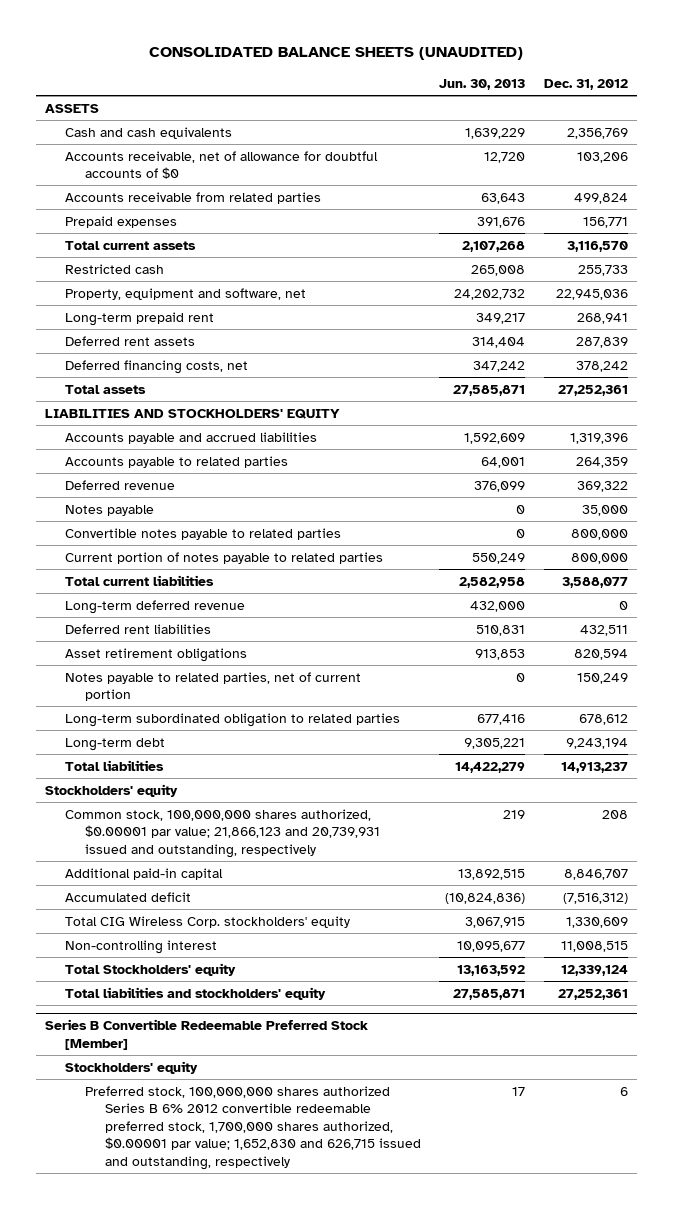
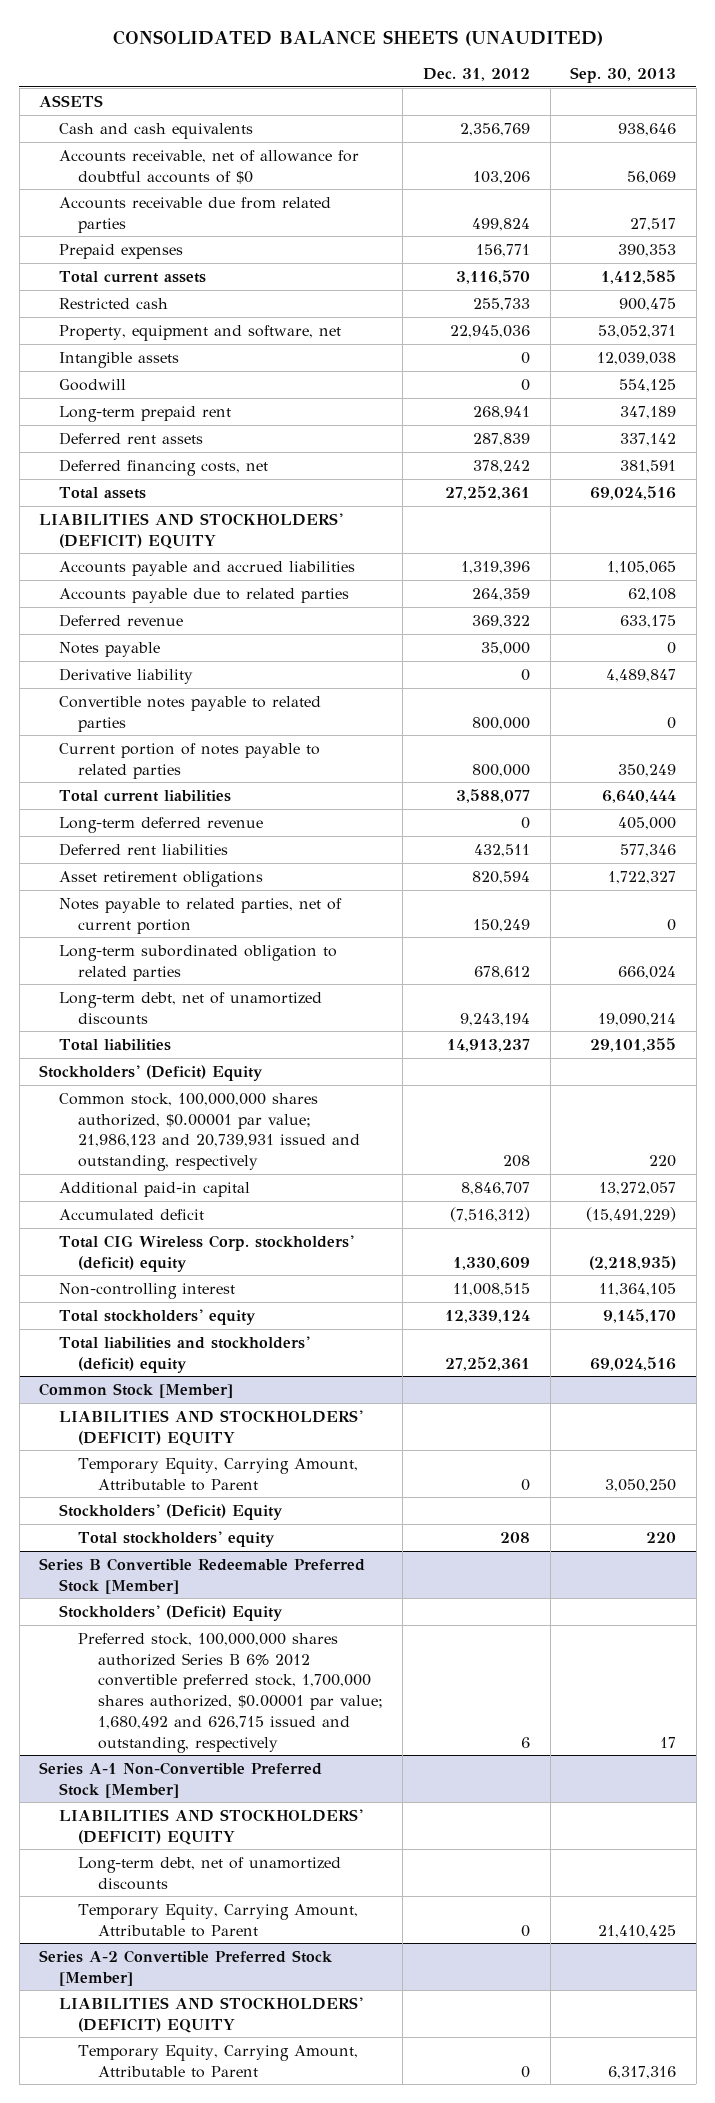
- | Jun. 30, 2013 | Dec. 31, 2012
+ | Dec. 31, 2012 | Sep. 30, 2013
- Accounts receivable from related parties | 63,643 | 499,824
+ Accounts receivable due from related parties | 499,824 | 27,517
+ Intangible assets | 0 | 12,039,038
+ Goodwill | 0 | 554,125
- LIABILITIES AND STOCKHOLDERS' EQUITY
+ LIABILITIES AND STOCKHOLDERS' (DEFICIT) EQUITY
- Accounts payable to related parties | 64,001 | 264,359
+ Accounts payable due to related parties | 264,359 | 62,108
+ Derivative liability | 0 | 4,489,847
- Long-term debt | 9,305,221 | 9,243,194
+ Long-term debt, net of unamortized discounts | 9,243,194 | 19,090,214
- Stockholders' equity
- Common stock, 100,000,000 shares authorized, $0.00001 par value; 21,866,123 and 20,739,931 issued and outstanding, respectively | 219 | 208
+ Stockholders' (Deficit) Equity
+ Common stock, 100,000,000 shares authorized, $0.00001 par value; 21,986,123 and 20,739,931 issued and outstanding, respectively | 208 | 220
- Total CIG Wireless Corp. stockholders' equity | 3,067,915 | 1,330,609
+ Total CIG Wireless Corp. stockholders' (deficit) equity | 1,330,609 | (2,218,935)
- Total Stockholders' equity | 13,163,592 | 12,339,124
- Total liabilities and stockholders' equity | 27,585,871 | 27,252,361
+ Total stockholders' equity | 12,339,124 | 9,145,170
+ Total liabilities and stockholders' (deficit) equity | 27,252,361 | 69,024,516
+ Common Stock [Member]
+ LIABILITIES AND STOCKHOLDERS' (DEFICIT) EQUITY
+ Temporary Equity, Carrying Amount, Attributable to Parent | 0 | 3,050,250
+ Stockholders' (Deficit) Equity
+ Total stockholders' equity | 208 | 220
@ Series B Convertible Redeemable Preferred Stock [Member]
- Stockholders' equity
- Preferred stock, 100,000,000 shares authorized Series B 6% 2012 convertible redeemable preferred stock, 1,700,000 shares authorized, $0.00001 par value; 1,652,830 and 626,715 issued and outstanding, respectively | 17 | 6
+ Stockholders' (Deficit) Equity
+ Preferred stock, 100,000,000 shares authorized Series B 6% 2012 convertible preferred stock, 1,700,000 shares authorized, $0.00001 par value; 1,680,492 and 626,715 issued and outstanding, respectively | 6 | 17
+ Series A-1 Non-Convertible Preferred Stock [Member]
+ LIABILITIES AND STOCKHOLDERS' (DEFICIT) EQUITY
+ Long-term debt, net of unamortized discounts
+ Temporary Equity, Carrying Amount, Attributable to Parent | 0 | 21,410,425
+ Series A-2 Convertible Preferred Stock [Member]
+ LIABILITIES AND STOCKHOLDERS' (DEFICIT) EQUITY
+ Temporary Equity, Carrying Amount, Attributable to Parent | 0 | 6,317,316

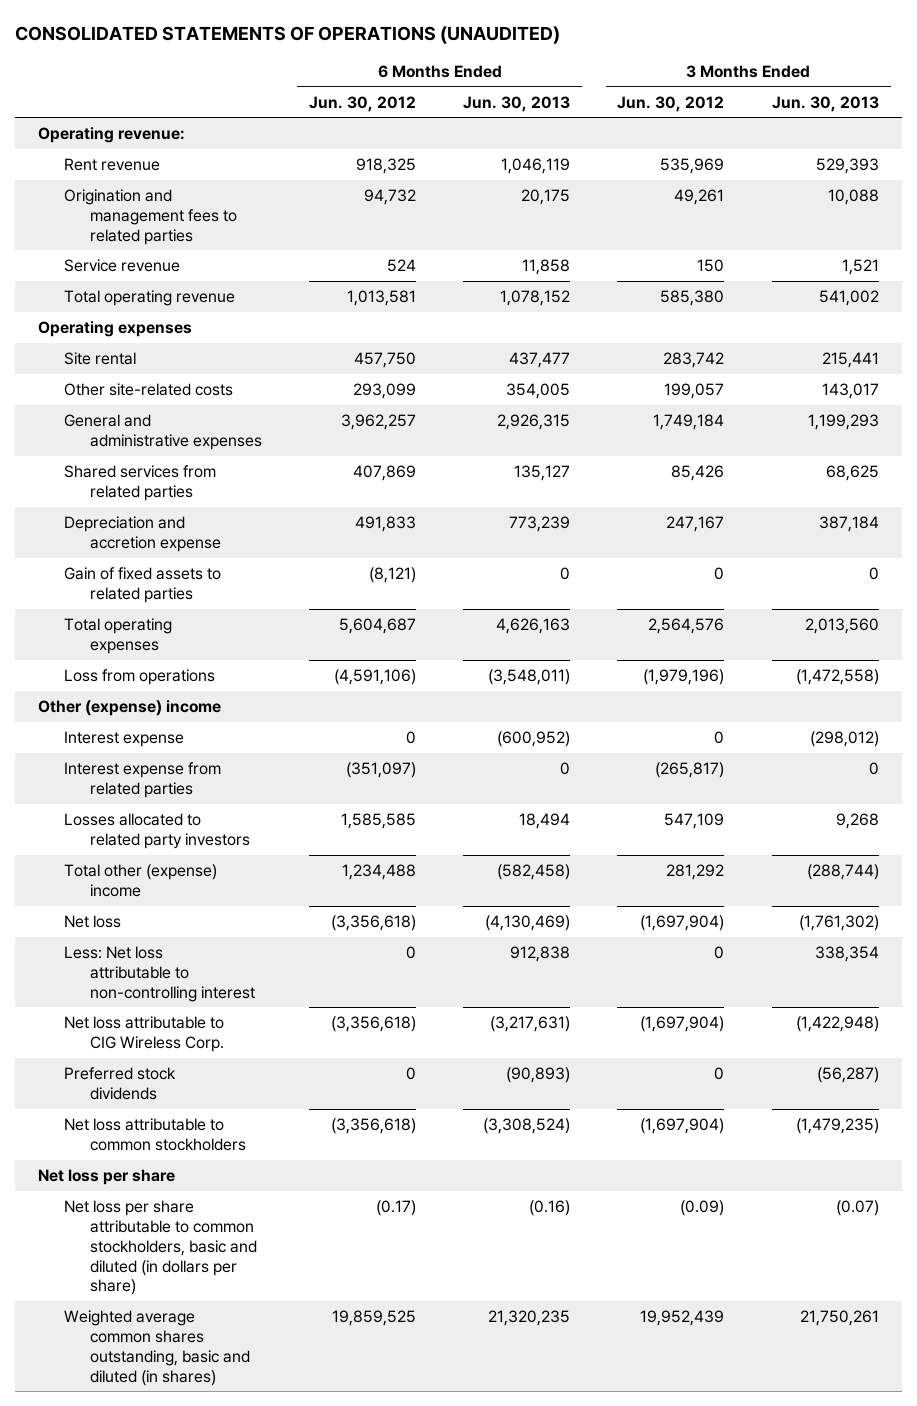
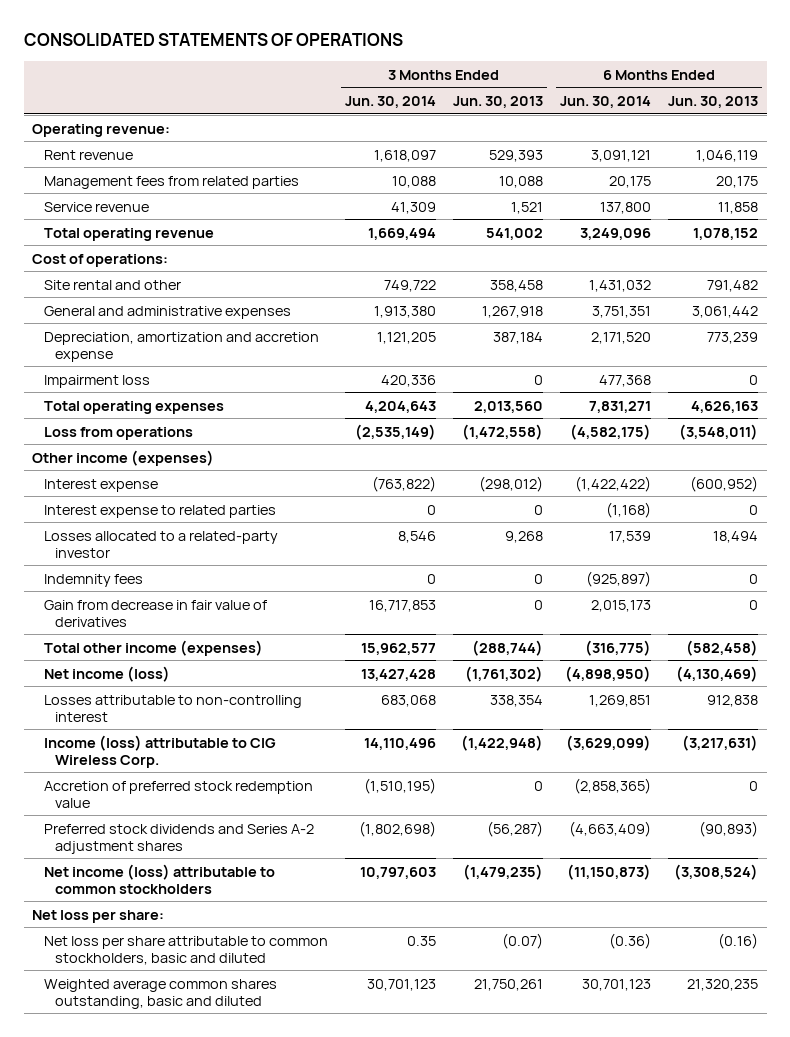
- CONSOLIDATED STATEMENTS OF OPERATIONS (UNAUDITED)
+ CONSOLIDATED STATEMENTS OF OPERATIONS
- | 6 Months Ended Jun. 30, 2012 | 6 Months Ended Jun. 30, 2013 | 3 Months Ended Jun. 30, 2012 | 3 Months Ended Jun. 30, 2013
+ | 3 Months Ended Jun. 30, 2014 | 3 Months Ended Jun. 30, 2013 | 6 Months Ended Jun. 30, 2014 | 6 Months Ended Jun. 30, 2013
- Origination and management fees to related parties | 94,732 | 20,175 | 49,261 | 10,088
+ Management fees from related parties | 10,088 | 10,088 | 20,175 | 20,175
- Operating expenses
- Site rental | 457,750 | 437,477 | 283,742 | 215,441
- Other site-related costs | 293,099 | 354,005 | 199,057 | 143,017
- General and administrative expenses | 3,962,257 | 2,926,315 | 1,749,184 | 1,199,293
- Shared services from related parties | 407,869 | 135,127 | 85,426 | 68,625
- Depreciation and accretion expense | 491,833 | 773,239 | 247,167 | 387,184
- Gain of fixed assets to related parties | (8,121) | 0 | 0 | 0
+ Cost of operations:
+ Site rental and other | 749,722 | 358,458 | 1,431,032 | 791,482
+ General and administrative expenses | 1,913,380 | 1,267,918 | 3,751,351 | 3,061,442
+ Depreciation, amortization and accretion expense | 1,121,205 | 387,184 | 2,171,520 | 773,239
+ Impairment loss | 420,336 | 0 | 477,368 | 0
- Other (expense) income
+ Other income (expenses)
- Interest expense from related parties | (351,097) | 0 | (265,817) | 0
- Losses allocated to related party investors | 1,585,585 | 18,494 | 547,109 | 9,268
- Total other (expense) income | 1,234,488 | (582,458) | 281,292 | (288,744)
- Net loss | (3,356,618) | (4,130,469) | (1,697,904) | (1,761,302)
- Less: Net loss attributable to non-controlling interest | 0 | 912,838 | 0 | 338,354
- Net loss attributable to CIG Wireless Corp. | (3,356,618) | (3,217,631) | (1,697,904) | (1,422,948)
- Preferred stock dividends | 0 | (90,893) | 0 | (56,287)
- Net loss attributable to common stockholders | (3,356,618) | (3,308,524) | (1,697,904) | (1,479,235)
- Net loss per share
- Net loss per share attributable to common stockholders, basic and diluted (in dollars per share) | (0.17) | (0.16) | (0.09) | (0.07)
- Weighted average common shares outstanding, basic and diluted (in shares) | 19,859,525 | 21,320,235 | 19,952,439 | 21,750,261
+ Interest expense to related parties | 0 | 0 | (1,168) | 0
+ Losses allocated to a related-party investor | 8,546 | 9,268 | 17,539 | 18,494
+ Indemnity fees | 0 | 0 | (925,897) | 0
+ Gain from decrease in fair value of derivatives | 16,717,853 | 0 | 2,015,173 | 0
+ Total other income (expenses) | 15,962,577 | (288,744) | (316,775) | (582,458)
+ Net income (loss) | 13,427,428 | (1,761,302) | (4,898,950) | (4,130,469)
+ Losses attributable to non-controlling interest | 683,068 | 338,354 | 1,269,851 | 912,838
+ Income (loss) attributable to CIG Wireless Corp. | 14,110,496 | (1,422,948) | (3,629,099) | (3,217,631)
+ Accretion of preferred stock redemption value | (1,510,195) | 0 | (2,858,365) | 0
+ Preferred stock dividends and Series A-2 adjustment shares | (1,802,698) | (56,287) | (4,663,409) | (90,893)
+ Net income (loss) attributable to common stockholders | 10,797,603 | (1,479,235) | (11,150,873) | (3,308,524)
+ Net loss per share:
+ Net loss per share attributable to common stockholders, basic and diluted | 0.35 | (0.07) | (0.36) | (0.16)
+ Weighted average common shares outstanding, basic and diluted | 30,701,123 | 21,750,261 | 30,701,123 | 21,320,235

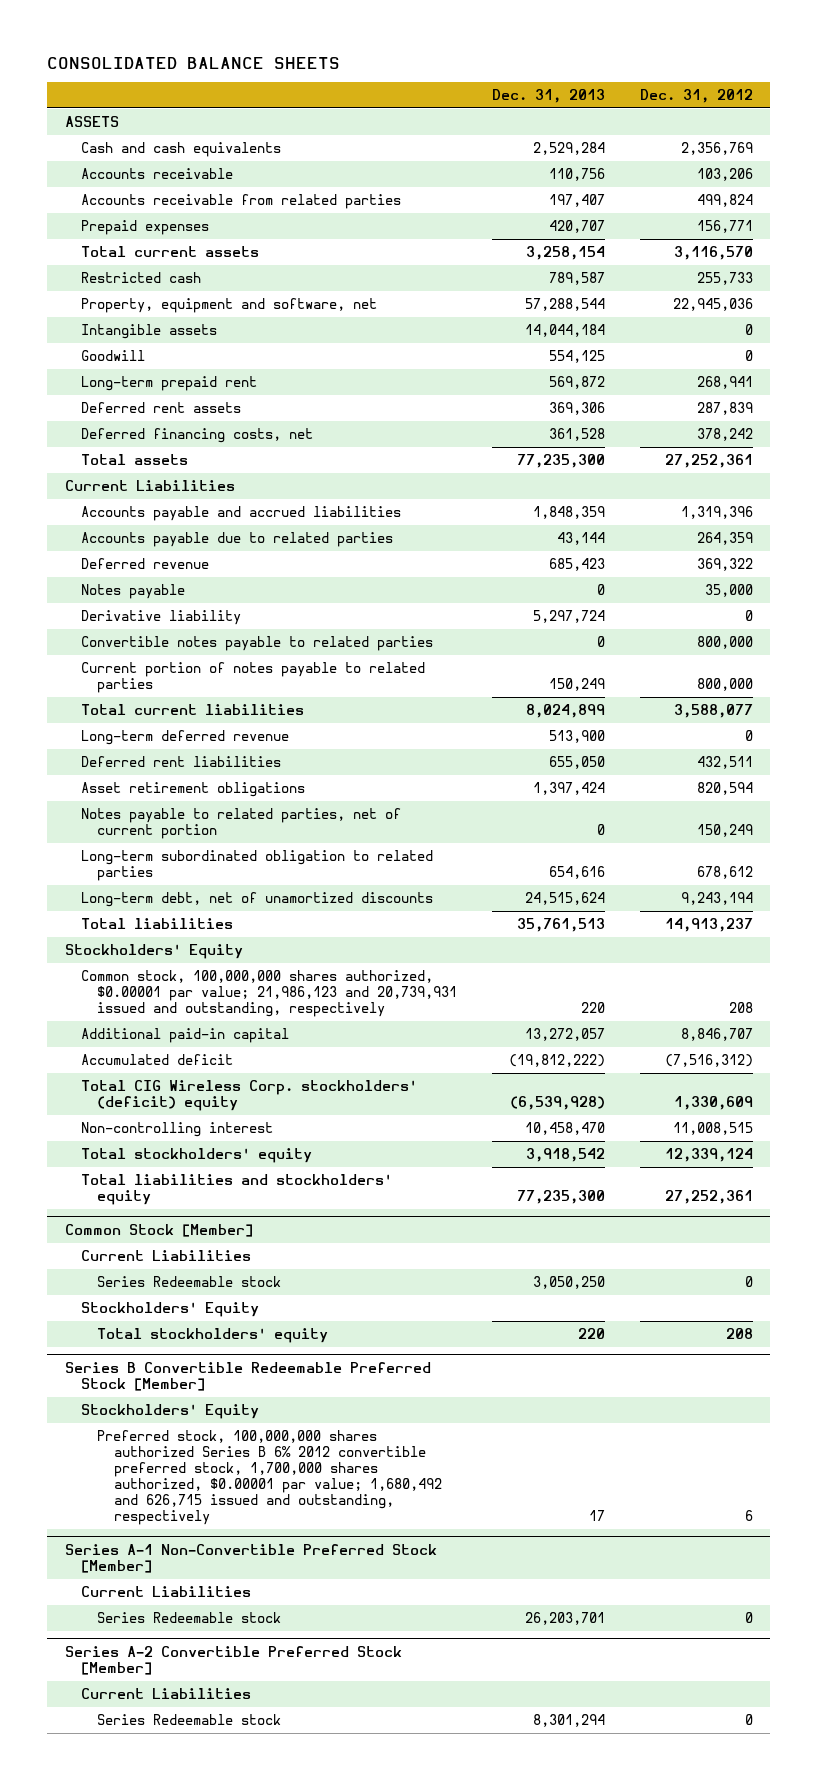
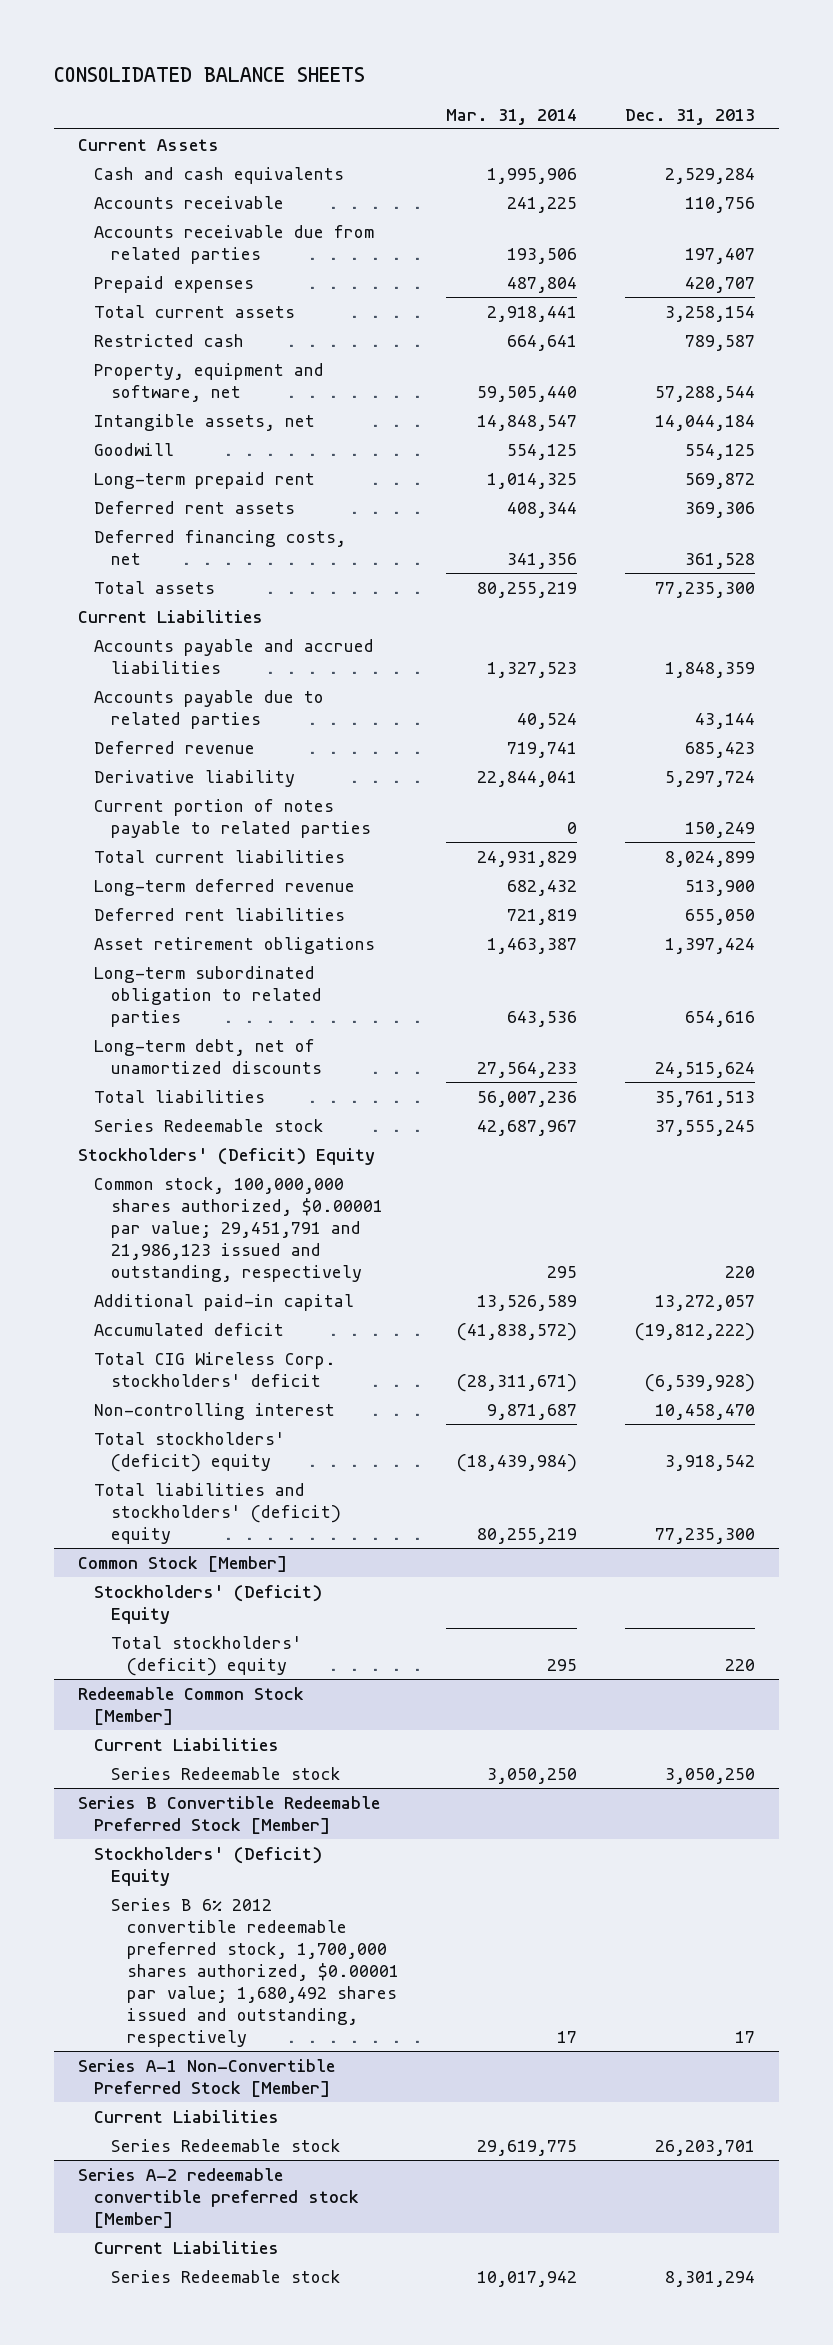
- | Dec. 31, 2013 | Dec. 31, 2012
+ | Mar. 31, 2014 | Dec. 31, 2013
- ASSETS
+ Current Assets
- Accounts receivable from related parties | 197,407 | 499,824
+ Accounts receivable due from related parties | 193,506 | 197,407
- Intangible assets | 14,044,184 | 0
+ Intangible assets, net | 14,848,547 | 14,044,184
- Notes payable | 0 | 35,000
- Convertible notes payable to related parties | 0 | 800,000
- Notes payable to related parties, net of current portion | 0 | 150,249
- Stockholders' Equity
- Common stock, 100,000,000 shares authorized, $0.00001 par value; 21,986,123 and 20,739,931 issued and outstanding, respectively | 220 | 208
+ Series Redeemable stock | 42,687,967 | 37,555,245
+ Stockholders' (Deficit) Equity
+ Common stock, 100,000,000 shares authorized, $0.00001 par value; 29,451,791 and 21,986,123 issued and outstanding, respectively | 295 | 220
- Total CIG Wireless Corp. stockholders' (deficit) equity | (6,539,928) | 1,330,609
+ Total CIG Wireless Corp. stockholders' deficit | (28,311,671) | (6,539,928)
- Total stockholders' equity | 3,918,542 | 12,339,124
- Total liabilities and stockholders' equity | 77,235,300 | 27,252,361
+ Total stockholders' (deficit) equity | (18,439,984) | 3,918,542
+ Total liabilities and stockholders' (deficit) equity | 80,255,219 | 77,235,300
@ Common Stock [Member]
+ Stockholders' (Deficit) Equity
+ Total stockholders' (deficit) equity | 295 | 220
+ Redeemable Common Stock [Member]
@ Common Stock [Member]
- Stockholders' Equity
- Total stockholders' equity | 220 | 208
@ Series B Convertible Redeemable Preferred Stock [Member]
- Stockholders' Equity
- Preferred stock, 100,000,000 shares authorized Series B 6% 2012 convertible preferred stock, 1,700,000 shares authorized, $0.00001 par value; 1,680,492 and 626,715 issued and outstanding, respectively | 17 | 6
+ Stockholders' (Deficit) Equity
+ Series B 6% 2012 convertible redeemable preferred stock, 1,700,000 shares authorized, $0.00001 par value; 1,680,492 shares issued and outstanding, respectively | 17 | 17
- Series A-2 Convertible Preferred Stock [Member]
+ Series A-2 redeemable convertible preferred stock [Member]

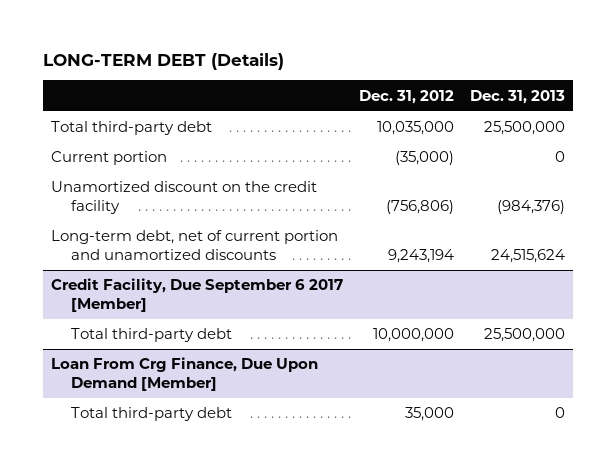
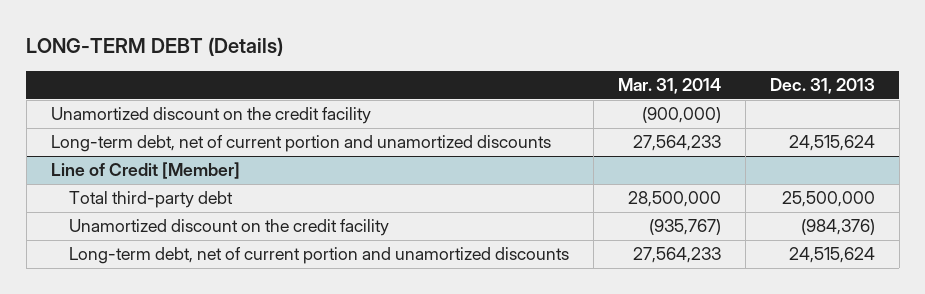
- | Dec. 31, 2012 | Dec. 31, 2013
+ | Mar. 31, 2014 | Dec. 31, 2013
+ Unamortized discount on the credit facility | (900,000) |
+ Long-term debt, net of current portion and unamortized discounts | 27,564,233 | 24,515,624
+ Line of Credit [Member]
- Current portion | (35,000) | 0
- Credit Facility, Due September 6 2017 [Member]
- Total third-party debt | 10,000,000 | 25,500,000
- Loan From Crg Finance, Due Upon Demand [Member]
- Total third-party debt | 35,000 | 0

